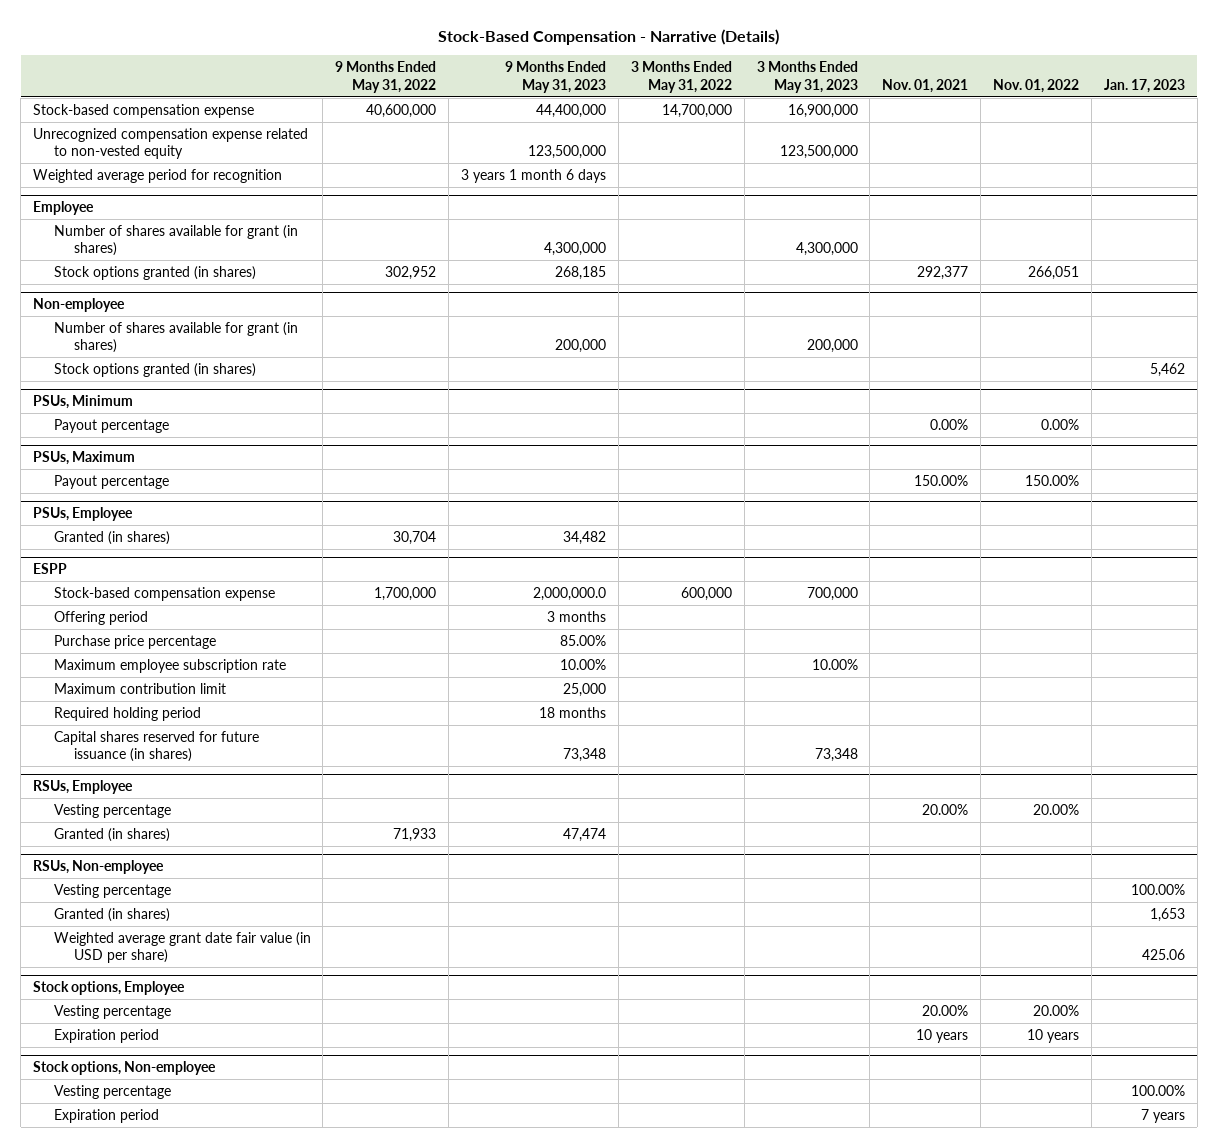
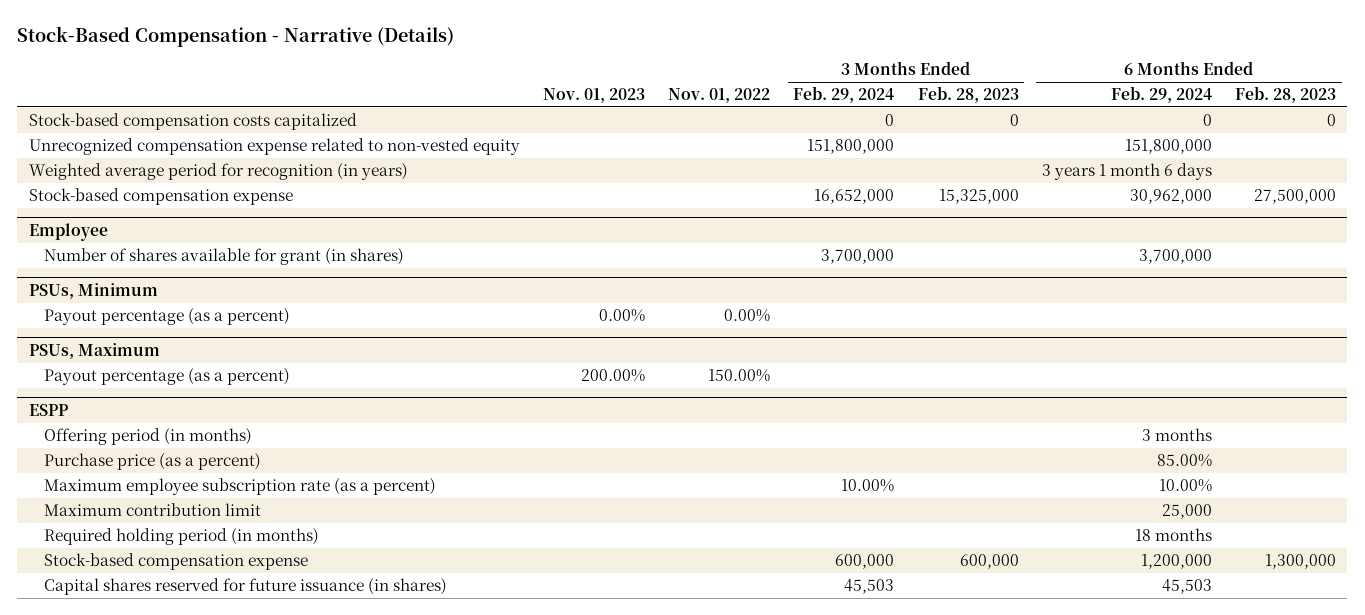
- | 9 Months Ended May 31, 2022 | 9 Months Ended May 31, 2023 | 3 Months Ended May 31, 2022 | 3 Months Ended May 31, 2023 | Nov. 01, 2021 | Nov. 01, 2022 | Jan. 17, 2023
+ | Nov. 01, 2023 | Nov. 01, 2022 | 3 Months Ended Feb. 29, 2024 | 3 Months Ended Feb. 28, 2023 | 6 Months Ended Feb. 29, 2024 | 6 Months Ended Feb. 28, 2023
+ Stock-based compensation costs capitalized | | | 0 | 0 | 0 | 0
- Weighted average period for recognition | | 3 years 1 month 6 days | | | | |
+ Weighted average period for recognition (in years) | | | | | 3 years 1 month 6 days |
moved down: Stock-based compensation expense | | | 16,652,000 | 15,325,000 | 30,962,000 | 27,500,000
@ Employee
- Stock options granted (in shares) | 302,952 | 268,185 | | | 292,377 | 266,051 |
- Non-employee
- Number of shares available for grant (in shares) | | 200,000 | | 200,000 | | |
- Stock options granted (in shares) | | | | | | | 5,462
@ PSUs, Minimum
- Payout percentage | | | | | 0.00% | 0.00% |
+ Payout percentage (as a percent) | 0.00% | 0.00% | | | |
@ PSUs, Maximum
- Payout percentage | | | | | 150.00% | 150.00% |
- PSUs, Employee
- Granted (in shares) | 30,704 | 34,482 | | | | |
@ PSUs, Maximum
+ Payout percentage (as a percent) | 200.00% | 150.00% | | | |
@ ESPP
- Offering period | | 3 months | | | | |
- Purchase price percentage | | 85.00% | | | | |
- Maximum employee subscription rate | | 10.00% | | 10.00% | | |
+ Offering period (in months) | | | | | 3 months |
+ Purchase price (as a percent) | | | | | 85.00% |
+ Maximum employee subscription rate (as a percent) | | | 10.00% | | 10.00% |
- Required holding period | | 18 months | | | | |
+ Required holding period (in months) | | | | | 18 months |
moved down: Stock-based compensation expense | | | 600,000 | 600,000 | 1,200,000 | 1,300,000
- RSUs, Employee
- Vesting percentage | | | | | 20.00% | 20.00% |
- Granted (in shares) | 71,933 | 47,474 | | | | |
- RSUs, Non-employee
- Vesting percentage | | | | | | | 100.00%
- Granted (in shares) | | | | | | | 1,653
- Weighted average grant date fair value (in USD per share) | | | | | | | 425.06
- Stock options, Employee
- Vesting percentage | | | | | 20.00% | 20.00% |
- Expiration period | | | | | 10 years | 10 years |
- Stock options, Non-employee
- Vesting percentage | | | | | | | 100.00%
- Expiration period | | | | | | | 7 years

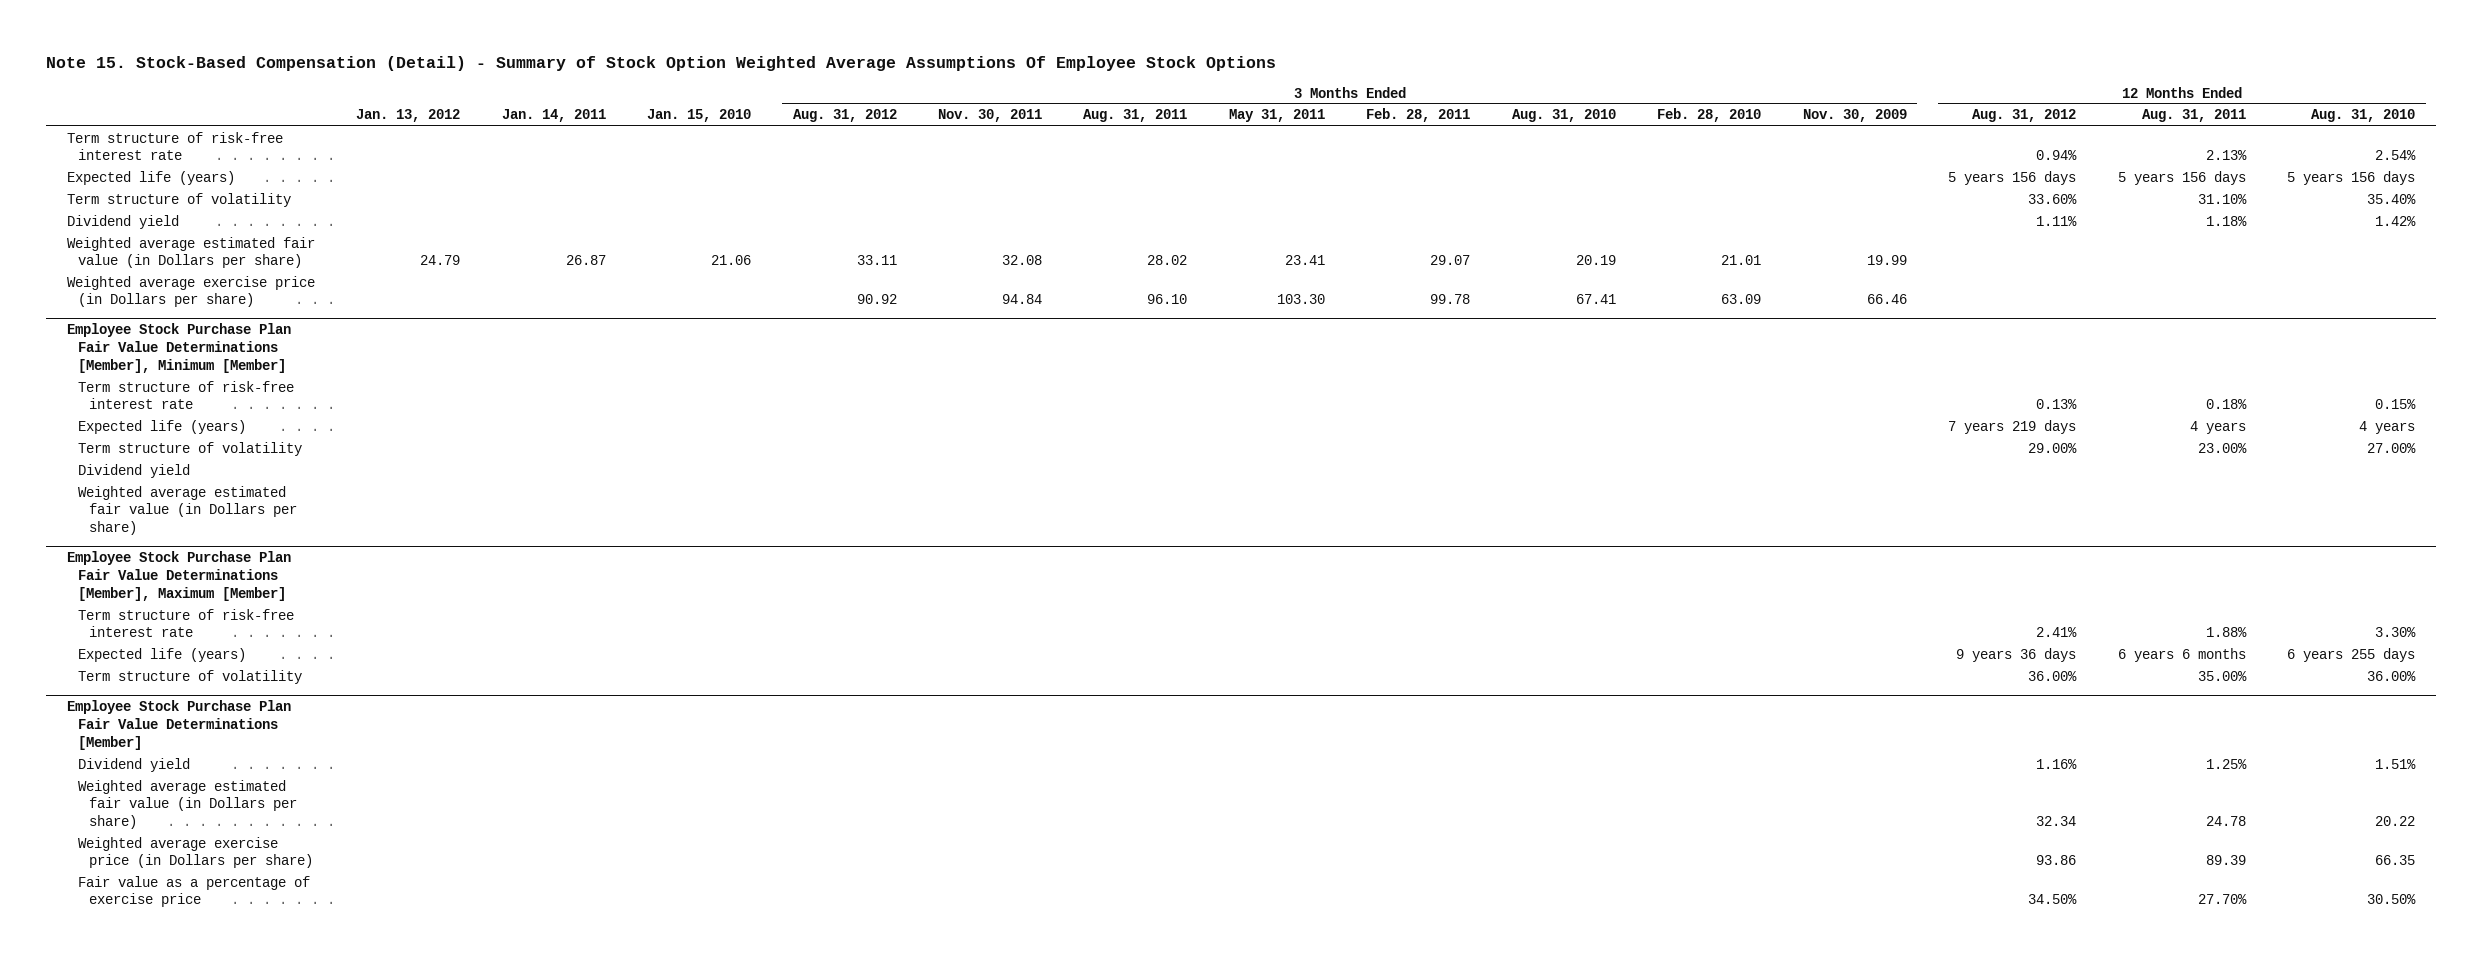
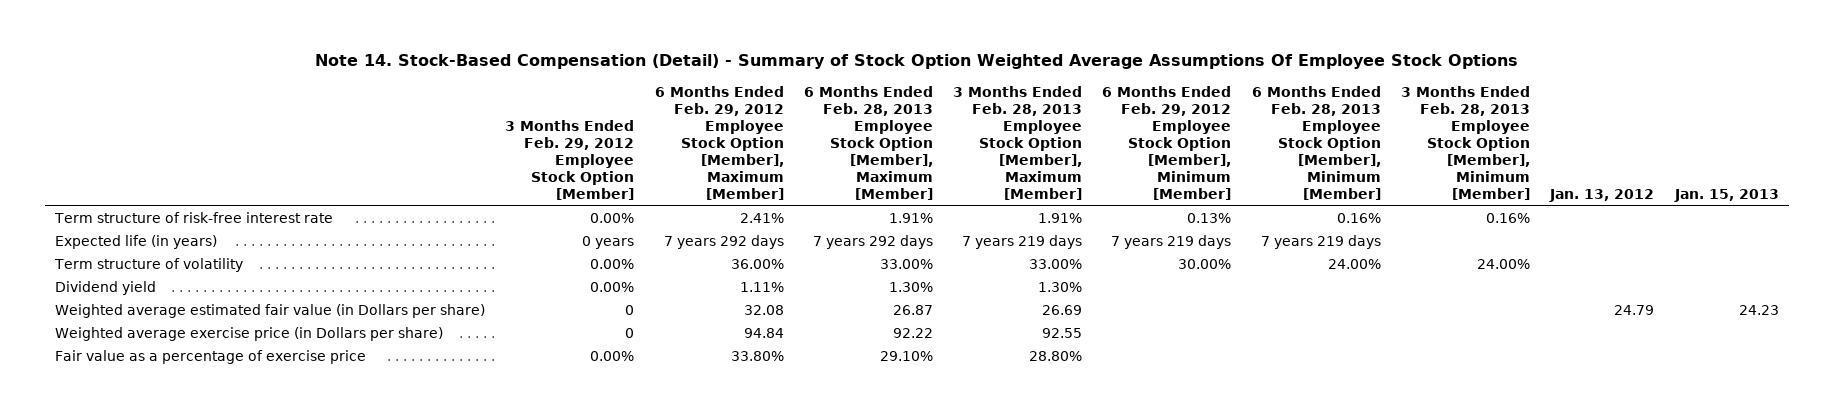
- Note 15. Stock-Based Compensation (Detail) - Summary of Stock Option Weighted Average Assumptions Of Employee Stock Options
+ Note 14. Stock-Based Compensation (Detail) - Summary of Stock Option Weighted Average Assumptions Of Employee Stock Options
- | Jan. 13, 2012 | Jan. 14, 2011 | Jan. 15, 2010 | 3 Months Ended Aug. 31, 2012 | 3 Months Ended Nov. 30, 2011 | 3 Months Ended Aug. 31, 2011 | 3 Months Ended May 31, 2011 | 3 Months Ended Feb. 28, 2011 | 3 Months Ended Aug. 31, 2010 | 3 Months Ended Feb. 28, 2010 | 3 Months Ended Nov. 30, 2009 | 12 Months Ended Aug. 31, 2012 | 12 Months Ended Aug. 31, 2011 | 12 Months Ended Aug. 31, 2010
+ | 3 Months Ended Feb. 29, 2012 Employee Stock Option [Member] | 6 Months Ended Feb. 29, 2012 Employee Stock Option [Member], Maximum [Member] | 6 Months Ended Feb. 28, 2013 Employee Stock Option [Member], Maximum [Member] | 3 Months Ended Feb. 28, 2013 Employee Stock Option [Member], Maximum [Member] | 6 Months Ended Feb. 29, 2012 Employee Stock Option [Member], Minimum [Member] | 6 Months Ended Feb. 28, 2013 Employee Stock Option [Member], Minimum [Member] | 3 Months Ended Feb. 28, 2013 Employee Stock Option [Member], Minimum [Member] | Jan. 13, 2012 | Jan. 15, 2013
- Expected life (years) | | | | | | | | | | | | 5 years 156 days | 5 years 156 days | 5 years 156 days
+ Expected life (in years) | 0 years | 7 years 292 days | 7 years 292 days | 7 years 219 days | 7 years 219 days | 7 years 219 days | | |
- Employee Stock Purchase Plan Fair Value Determinations [Member], Minimum [Member]
- Term structure of risk-free interest rate | | | | | | | | | | | | 0.13% | 0.18% | 0.15%
- Expected life (years) | | | | | | | | | | | | 7 years 219 days | 4 years | 4 years
- Term structure of volatility | | | | | | | | | | | | 29.00% | 23.00% | 27.00%
- Dividend yield
- Weighted average estimated fair value (in Dollars per share)
- Employee Stock Purchase Plan Fair Value Determinations [Member], Maximum [Member]
- Term structure of risk-free interest rate | | | | | | | | | | | | 2.41% | 1.88% | 3.30%
- Expected life (years) | | | | | | | | | | | | 9 years 36 days | 6 years 6 months | 6 years 255 days
- Term structure of volatility | | | | | | | | | | | | 36.00% | 35.00% | 36.00%
- Employee Stock Purchase Plan Fair Value Determinations [Member]
- Dividend yield | | | | | | | | | | | | 1.16% | 1.25% | 1.51%
- Weighted average estimated fair value (in Dollars per share) | | | | | | | | | | | | 32.34 | 24.78 | 20.22
- Weighted average exercise price (in Dollars per share) | | | | | | | | | | | | 93.86 | 89.39 | 66.35
- Fair value as a percentage of exercise price | | | | | | | | | | | | 34.50% | 27.70% | 30.50%
+ Fair value as a percentage of exercise price | 0.00% | 33.80% | 29.10% | 28.80% | | | | |

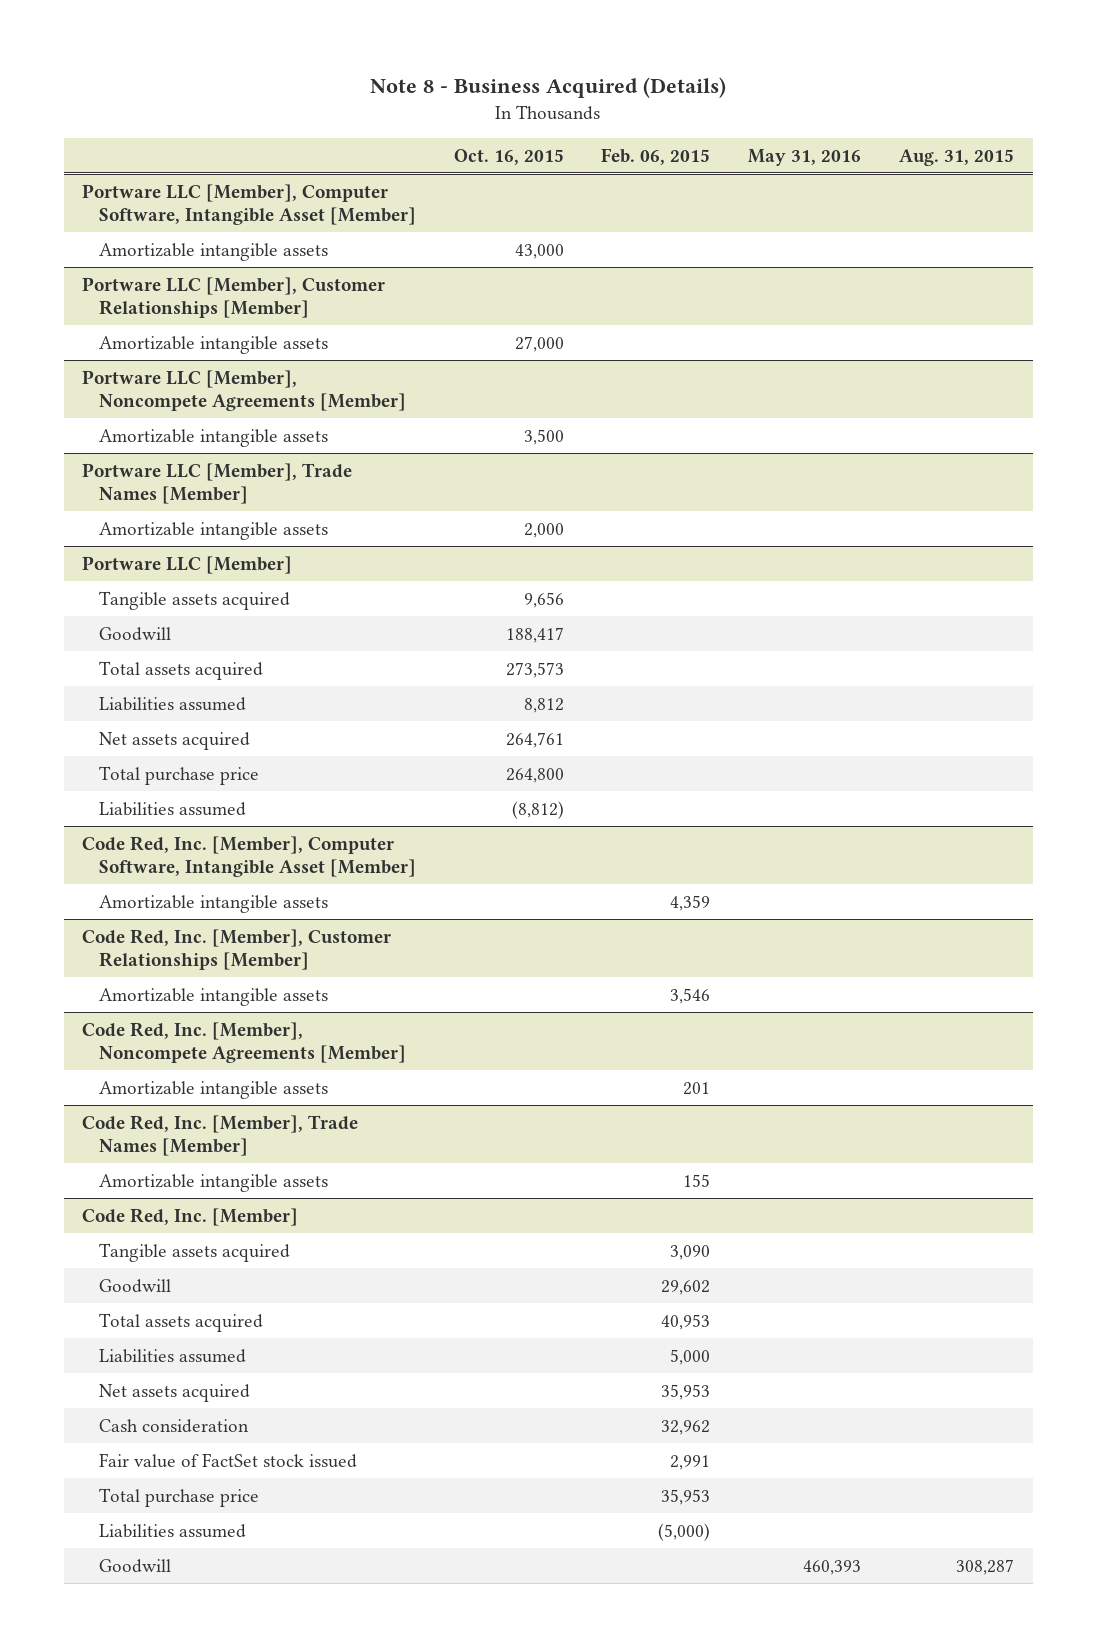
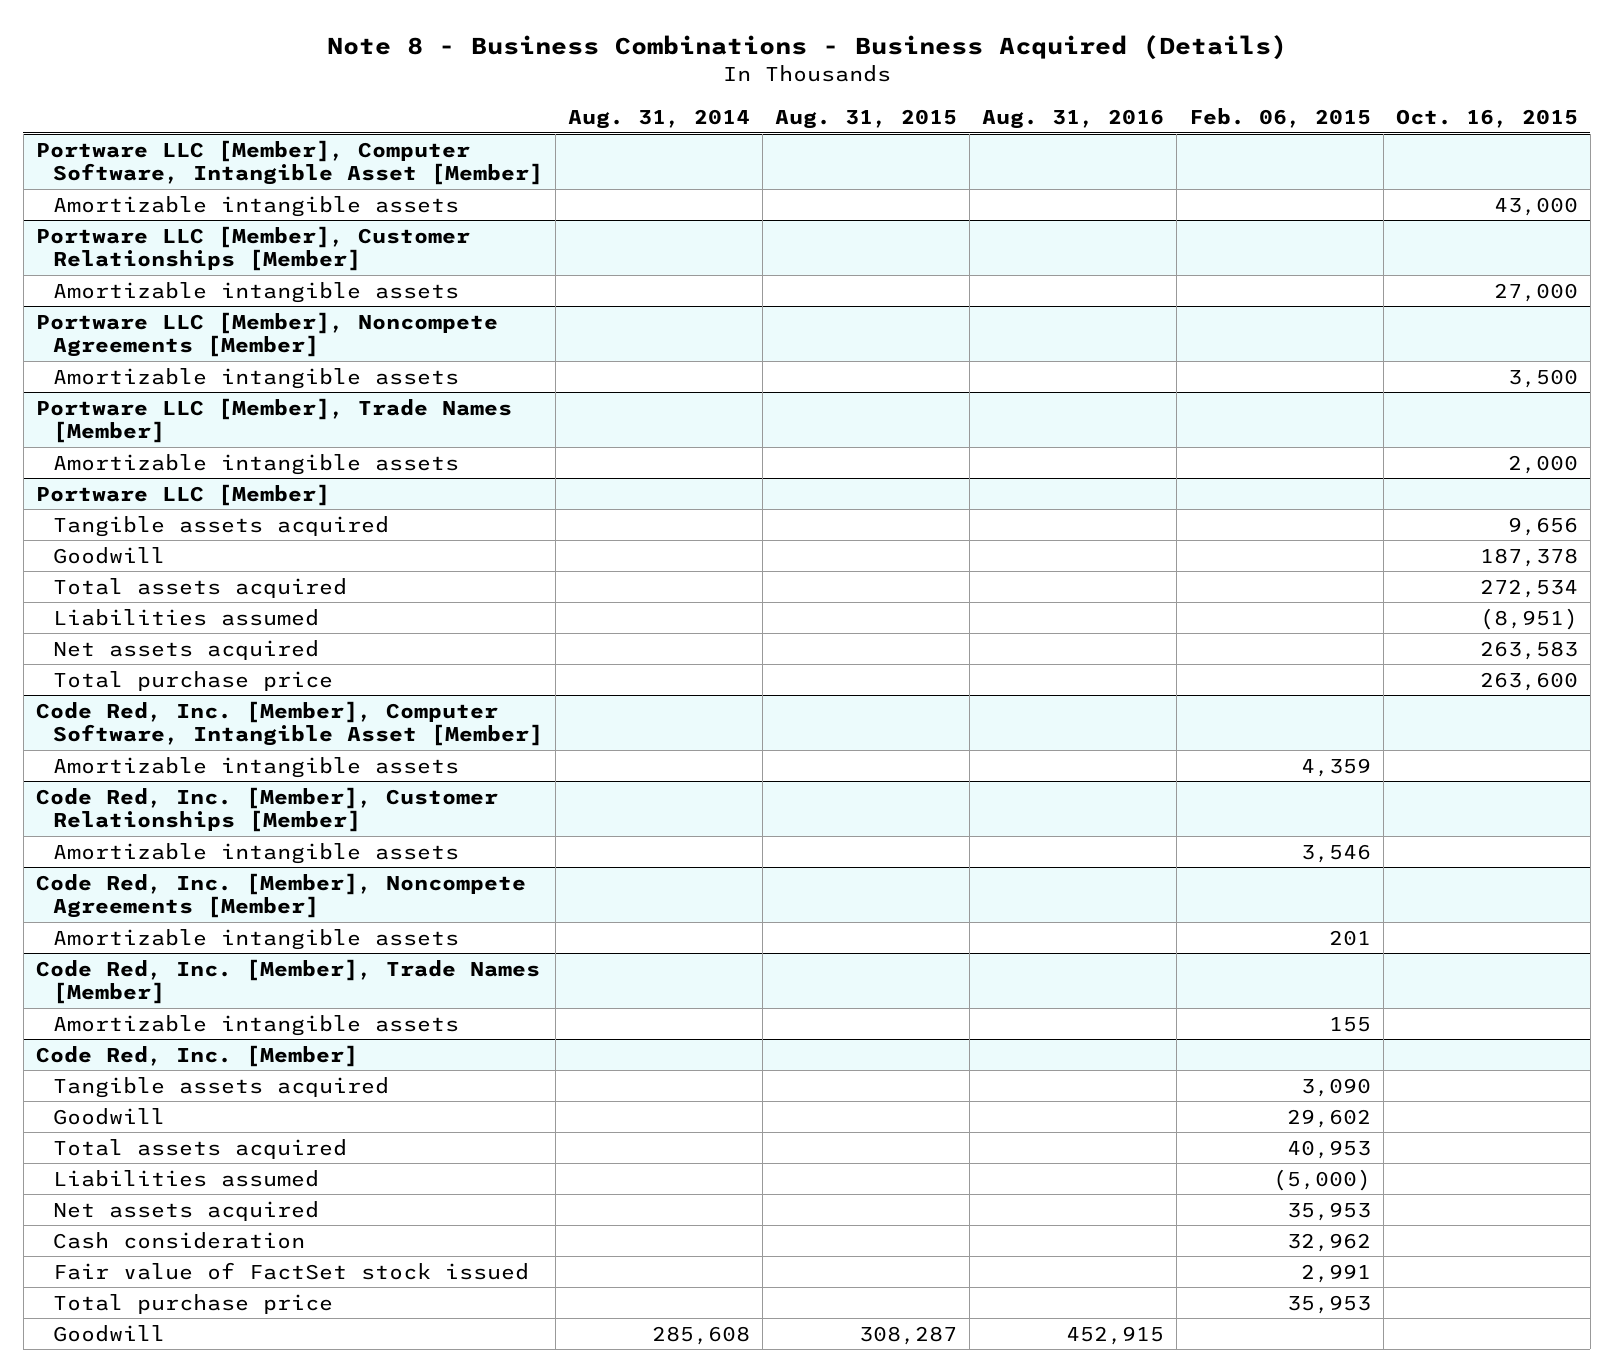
- Note 8 - Business Acquired (Details)
+ Note 8 - Business Combinations - Business Acquired (Details)
- | Oct. 16, 2015 | Feb. 06, 2015 | May 31, 2016 | Aug. 31, 2015
+ | Aug. 31, 2014 | Aug. 31, 2015 | Aug. 31, 2016 | Feb. 06, 2015 | Oct. 16, 2015
@ Portware LLC [Member]
- Goodwill | 188,417 | | |
- Total assets acquired | 273,573 | | |
- Liabilities assumed | 8,812 | | |
- Net assets acquired | 264,761 | | |
- Total purchase price | 264,800 | | |
- Liabilities assumed | (8,812) | | |
+ Goodwill | | | | | 187,378
+ Total assets acquired | | | | | 272,534
+ Liabilities assumed | | | | | (8,951)
+ Net assets acquired | | | | | 263,583
+ Total purchase price | | | | | 263,600
@ Code Red, Inc. [Member]
- Liabilities assumed | | 5,000 | |
moved up: Liabilities assumed | | | | (5,000) |

